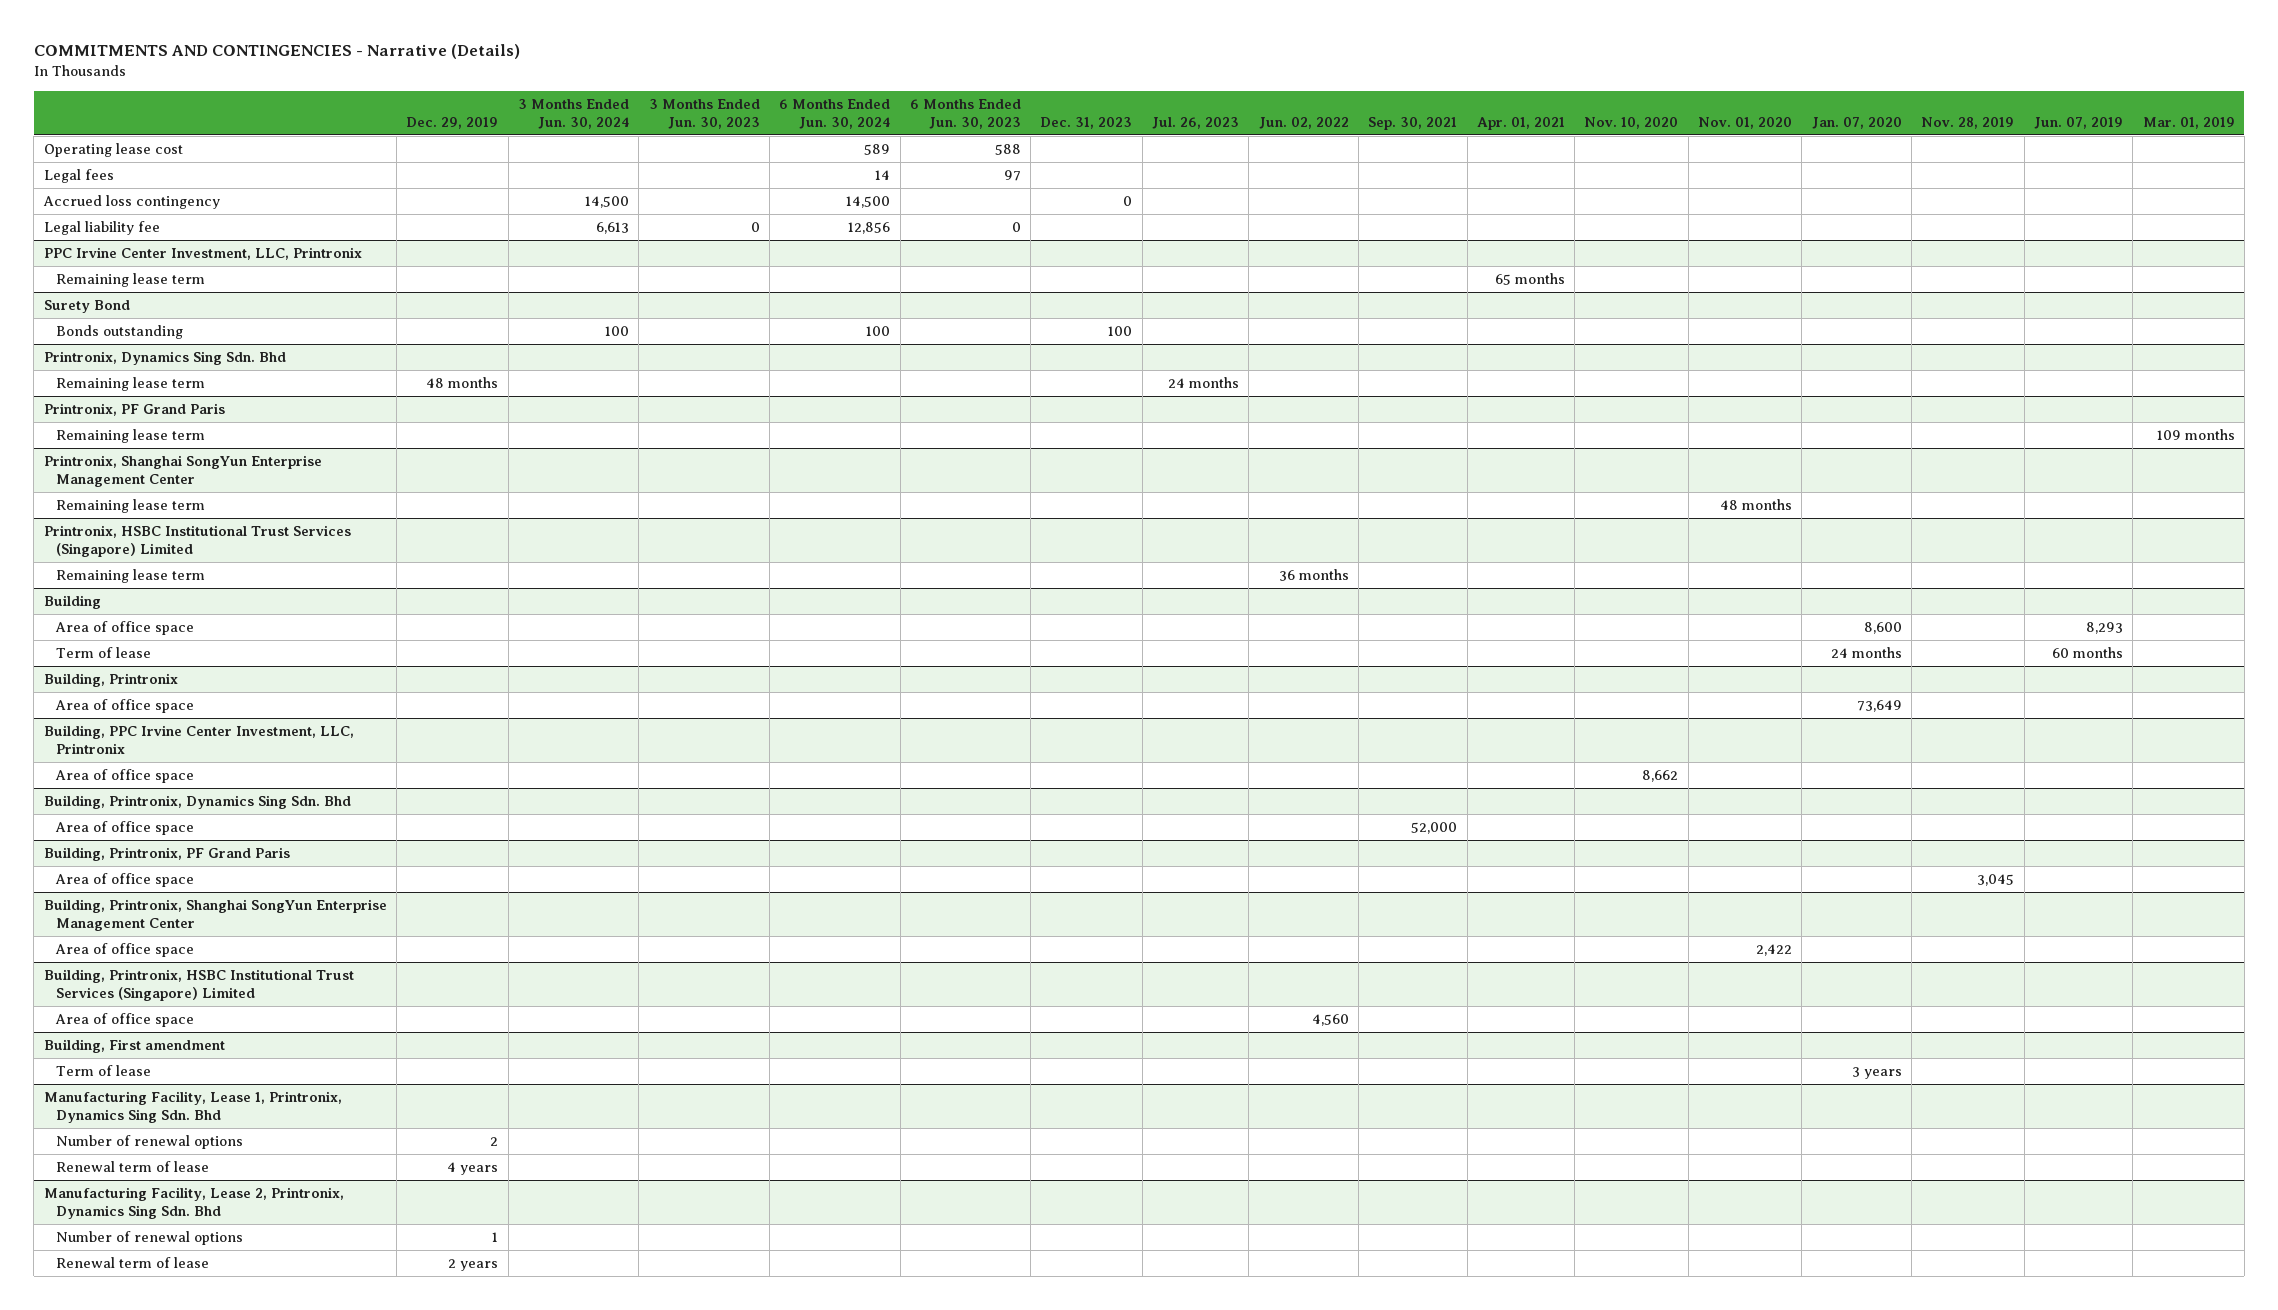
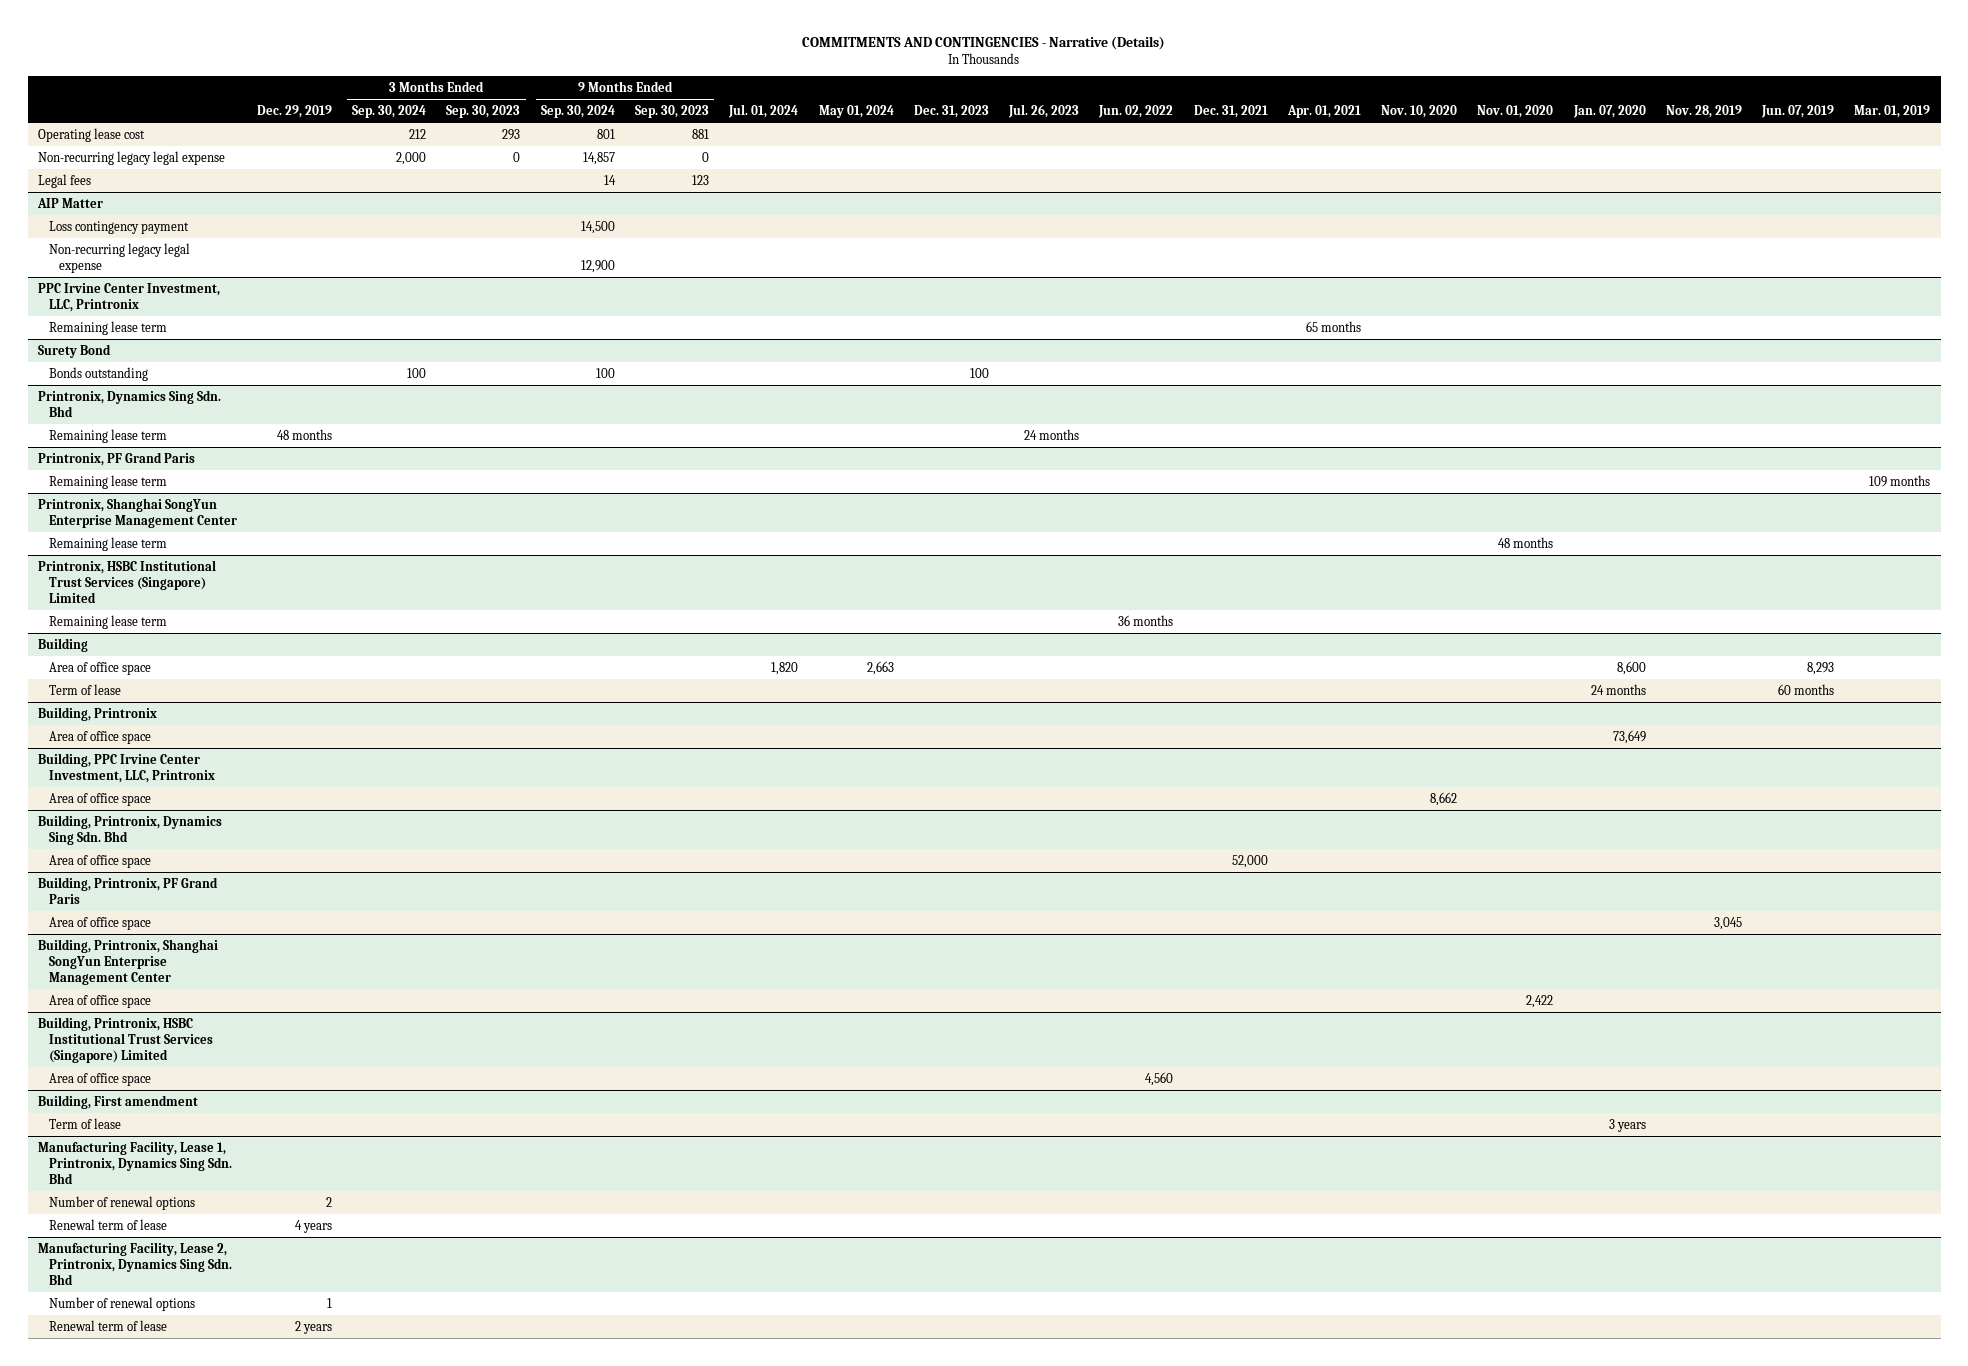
- | Dec. 29, 2019 | 3 Months Ended Jun. 30, 2024 | 3 Months Ended Jun. 30, 2023 | 6 Months Ended Jun. 30, 2024 | 6 Months Ended Jun. 30, 2023 | Dec. 31, 2023 | Jul. 26, 2023 | Jun. 02, 2022 | Sep. 30, 2021 | Apr. 01, 2021 | Nov. 10, 2020 | Nov. 01, 2020 | Jan. 07, 2020 | Nov. 28, 2019 | Jun. 07, 2019 | Mar. 01, 2019
+ | Dec. 29, 2019 | 3 Months Ended Sep. 30, 2024 | 3 Months Ended Sep. 30, 2023 | 9 Months Ended Sep. 30, 2024 | 9 Months Ended Sep. 30, 2023 | Jul. 01, 2024 | May 01, 2024 | Dec. 31, 2023 | Jul. 26, 2023 | Jun. 02, 2022 | Dec. 31, 2021 | Apr. 01, 2021 | Nov. 10, 2020 | Nov. 01, 2020 | Jan. 07, 2020 | Nov. 28, 2019 | Jun. 07, 2019 | Mar. 01, 2019
+ Non-recurring legacy legal expense | | 2,000 | 0 | 14,857 | 0 | | | | | | | | | | | | |
- Accrued loss contingency | | 14,500 | | 14,500 | | 0 | | | | | | | | | |
- Legal liability fee | | 6,613 | 0 | 12,856 | 0 | | | | | | | | | | |
+ AIP Matter
+ Loss contingency payment | | | | 14,500 | | | | | | | | | | | | | |
+ Non-recurring legacy legal expense | | | | 12,900 | | | | | | | | | | | | | |

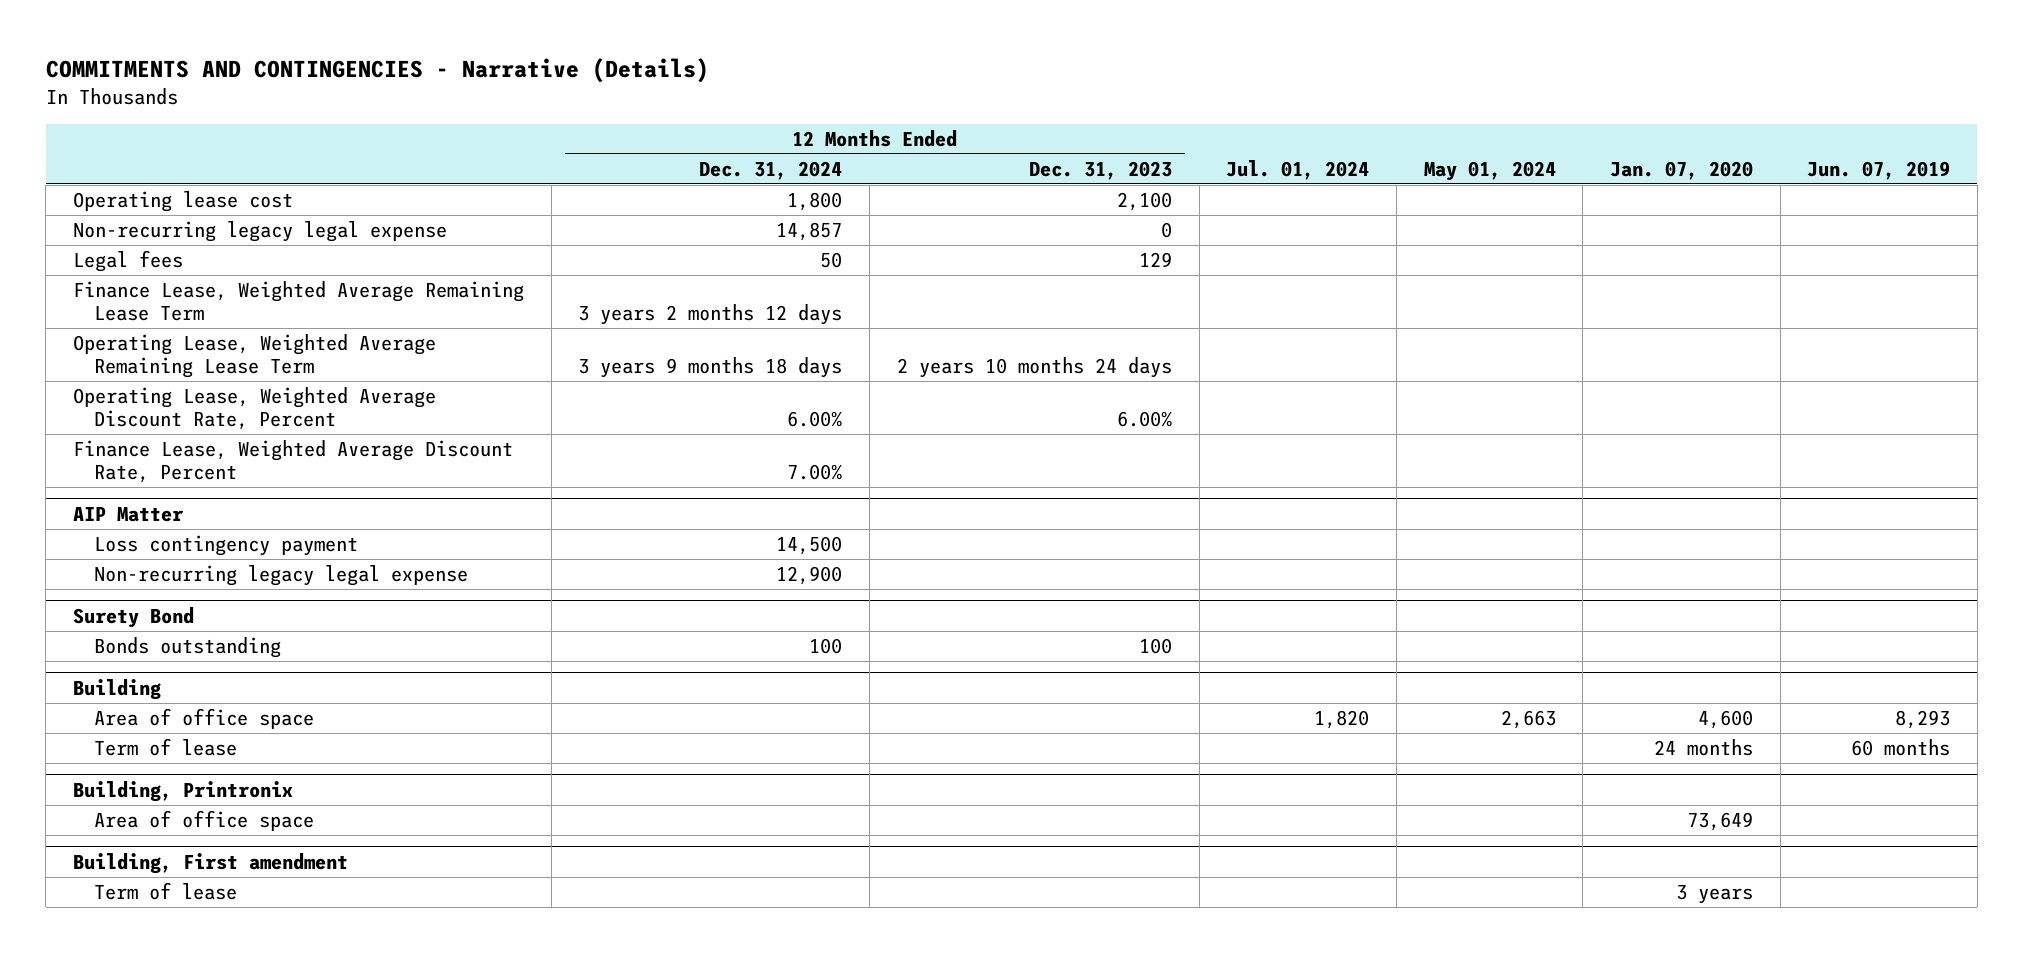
- | Dec. 29, 2019 | 3 Months Ended Sep. 30, 2024 | 3 Months Ended Sep. 30, 2023 | 9 Months Ended Sep. 30, 2024 | 9 Months Ended Sep. 30, 2023 | Jul. 01, 2024 | May 01, 2024 | Dec. 31, 2023 | Jul. 26, 2023 | Jun. 02, 2022 | Dec. 31, 2021 | Apr. 01, 2021 | Nov. 10, 2020 | Nov. 01, 2020 | Jan. 07, 2020 | Nov. 28, 2019 | Jun. 07, 2019 | Mar. 01, 2019
+ | 12 Months Ended Dec. 31, 2024 | 12 Months Ended Dec. 31, 2023 | Jul. 01, 2024 | May 01, 2024 | Jan. 07, 2020 | Jun. 07, 2019
+ Finance Lease, Weighted Average Remaining Lease Term | 3 years 2 months 12 days | | | | |
+ Operating Lease, Weighted Average Remaining Lease Term | 3 years 9 months 18 days | 2 years 10 months 24 days | | | |
+ Operating Lease, Weighted Average Discount Rate, Percent | 6.00% | 6.00% | | | |
+ Finance Lease, Weighted Average Discount Rate, Percent | 7.00% | | | | |
- PPC Irvine Center Investment, LLC, Printronix
- Remaining lease term | | | | | | | | | | | | 65 months | | | | | |
- Printronix, Dynamics Sing Sdn. Bhd
- Remaining lease term | 48 months | | | | | | | | 24 months | | | | | | | | |
- Printronix, PF Grand Paris
- Remaining lease term | | | | | | | | | | | | | | | | | | 109 months
- Printronix, Shanghai SongYun Enterprise Management Center
- Remaining lease term | | | | | | | | | | | | | | 48 months | | | |
- Printronix, HSBC Institutional Trust Services (Singapore) Limited
- Remaining lease term | | | | | | | | | | 36 months | | | | | | | |
@ Building
- Area of office space | | | | | | 1,820 | 2,663 | | | | | | | | 8,600 | | 8,293 |
+ Area of office space | | | 1,820 | 2,663 | 4,600 | 8,293
- Building, PPC Irvine Center Investment, LLC, Printronix
- Area of office space | | | | | | | | | | | | | 8,662 | | | | |
- Building, Printronix, Dynamics Sing Sdn. Bhd
- Area of office space | | | | | | | | | | | 52,000 | | | | | | |
- Building, Printronix, PF Grand Paris
- Area of office space | | | | | | | | | | | | | | | | 3,045 | |
- Building, Printronix, Shanghai SongYun Enterprise Management Center
- Area of office space | | | | | | | | | | | | | | 2,422 | | | |
- Building, Printronix, HSBC Institutional Trust Services (Singapore) Limited
- Area of office space | | | | | | | | | | 4,560 | | | | | | | |
- Manufacturing Facility, Lease 1, Printronix, Dynamics Sing Sdn. Bhd
- Number of renewal options | 2 | | | | | | | | | | | | | | | | |
- Renewal term of lease | 4 years | | | | | | | | | | | | | | | | |
- Manufacturing Facility, Lease 2, Printronix, Dynamics Sing Sdn. Bhd
- Number of renewal options | 1 | | | | | | | | | | | | | | | | |
- Renewal term of lease | 2 years | | | | | | | | | | | | | | | | |

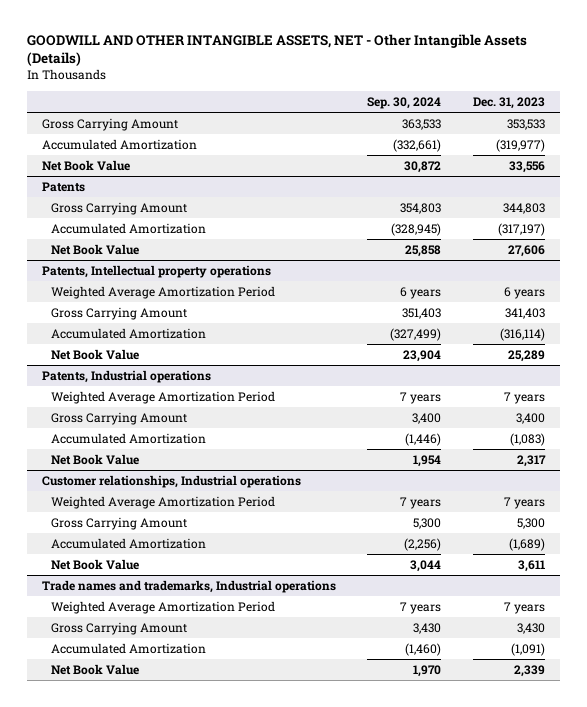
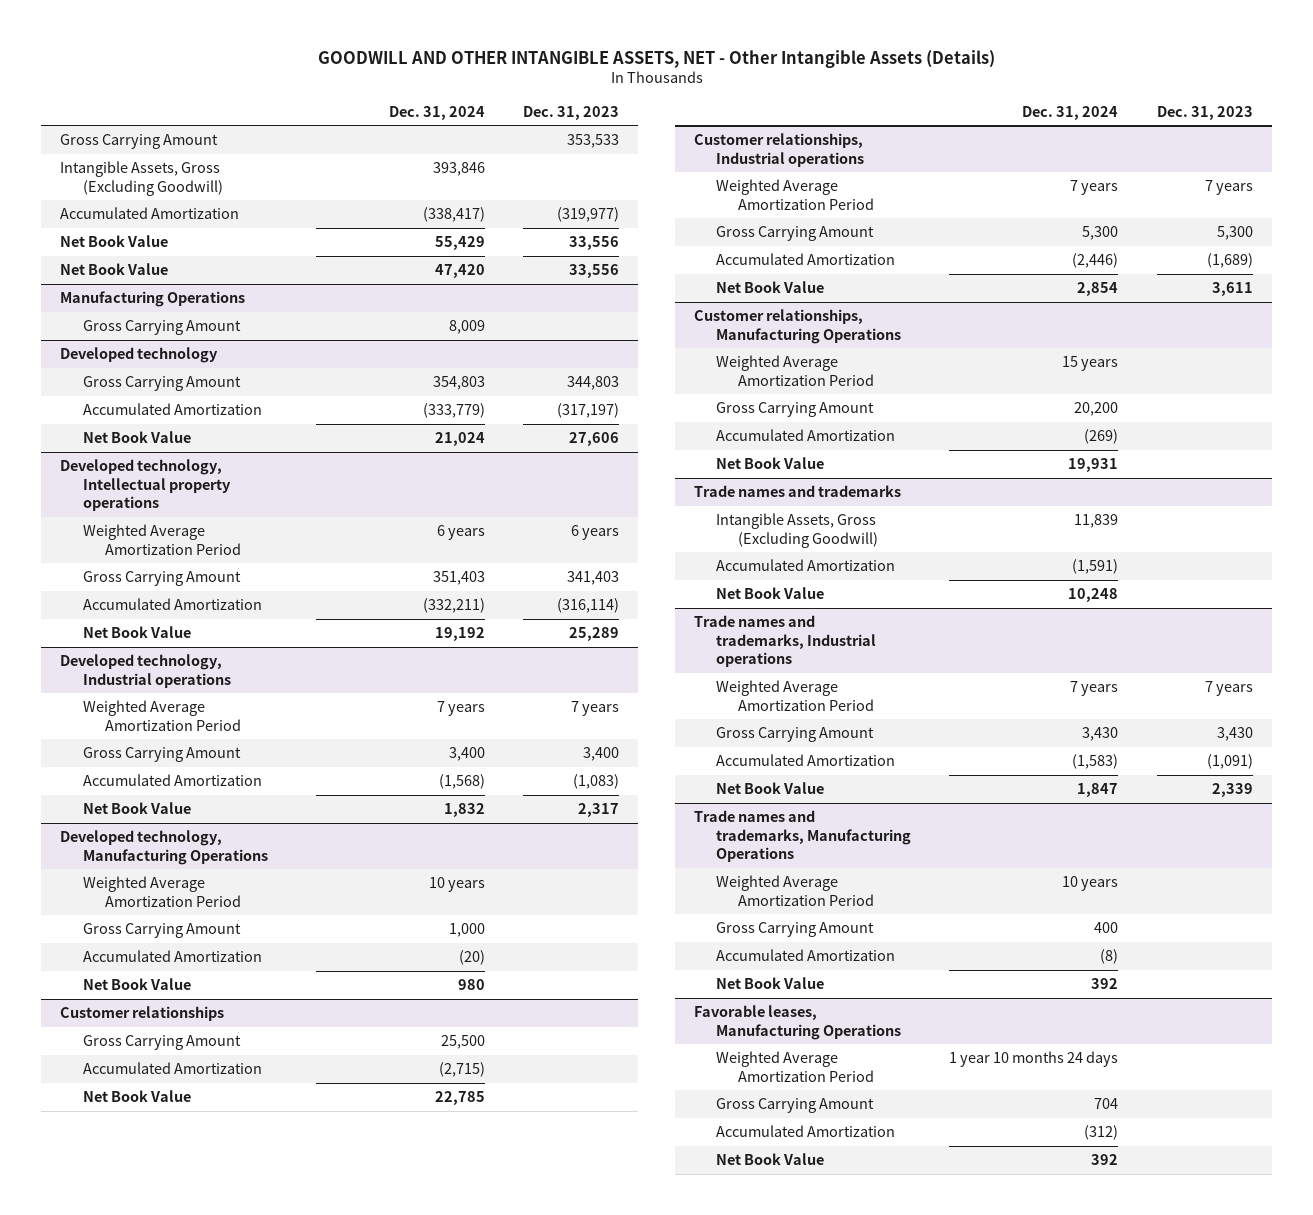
- | Sep. 30, 2024 | Dec. 31, 2023
+ | Dec. 31, 2024 | Dec. 31, 2023
+ Intangible Assets, Gross (Excluding Goodwill) | 393,846 |
- Patents
+ Net Book Value | 47,420 | 33,556
+ Manufacturing Operations
+ Gross Carrying Amount | 8,009 |
+ Developed technology
- Patents, Intellectual property operations
+ Developed technology, Intellectual property operations
- Patents, Industrial operations
+ Developed technology, Industrial operations
+ Developed technology, Manufacturing Operations
+ Weighted Average Amortization Period | 10 years |
+ Gross Carrying Amount | 1,000 |
+ Accumulated Amortization | (20) |
+ Net Book Value | 980 |
+ Customer relationships
+ Gross Carrying Amount | 25,500 |
+ Accumulated Amortization | (2,715) |
+ Net Book Value | 22,785 |
+ Customer relationships, Manufacturing Operations
+ Weighted Average Amortization Period | 15 years |
+ Gross Carrying Amount | 20,200 |
+ Accumulated Amortization | (269) |
+ Net Book Value | 19,931 |
+ Trade names and trademarks
+ Intangible Assets, Gross (Excluding Goodwill) | 11,839 |
+ Accumulated Amortization | (1,591) |
+ Net Book Value | 10,248 |
+ Trade names and trademarks, Manufacturing Operations
+ Weighted Average Amortization Period | 10 years |
+ Gross Carrying Amount | 400 |
+ Accumulated Amortization | (8) |
+ Net Book Value | 392 |
+ Favorable leases, Manufacturing Operations
+ Weighted Average Amortization Period | 1 year 10 months 24 days |
+ Gross Carrying Amount | 704 |
+ Accumulated Amortization | (312) |
+ Net Book Value | 392 |

